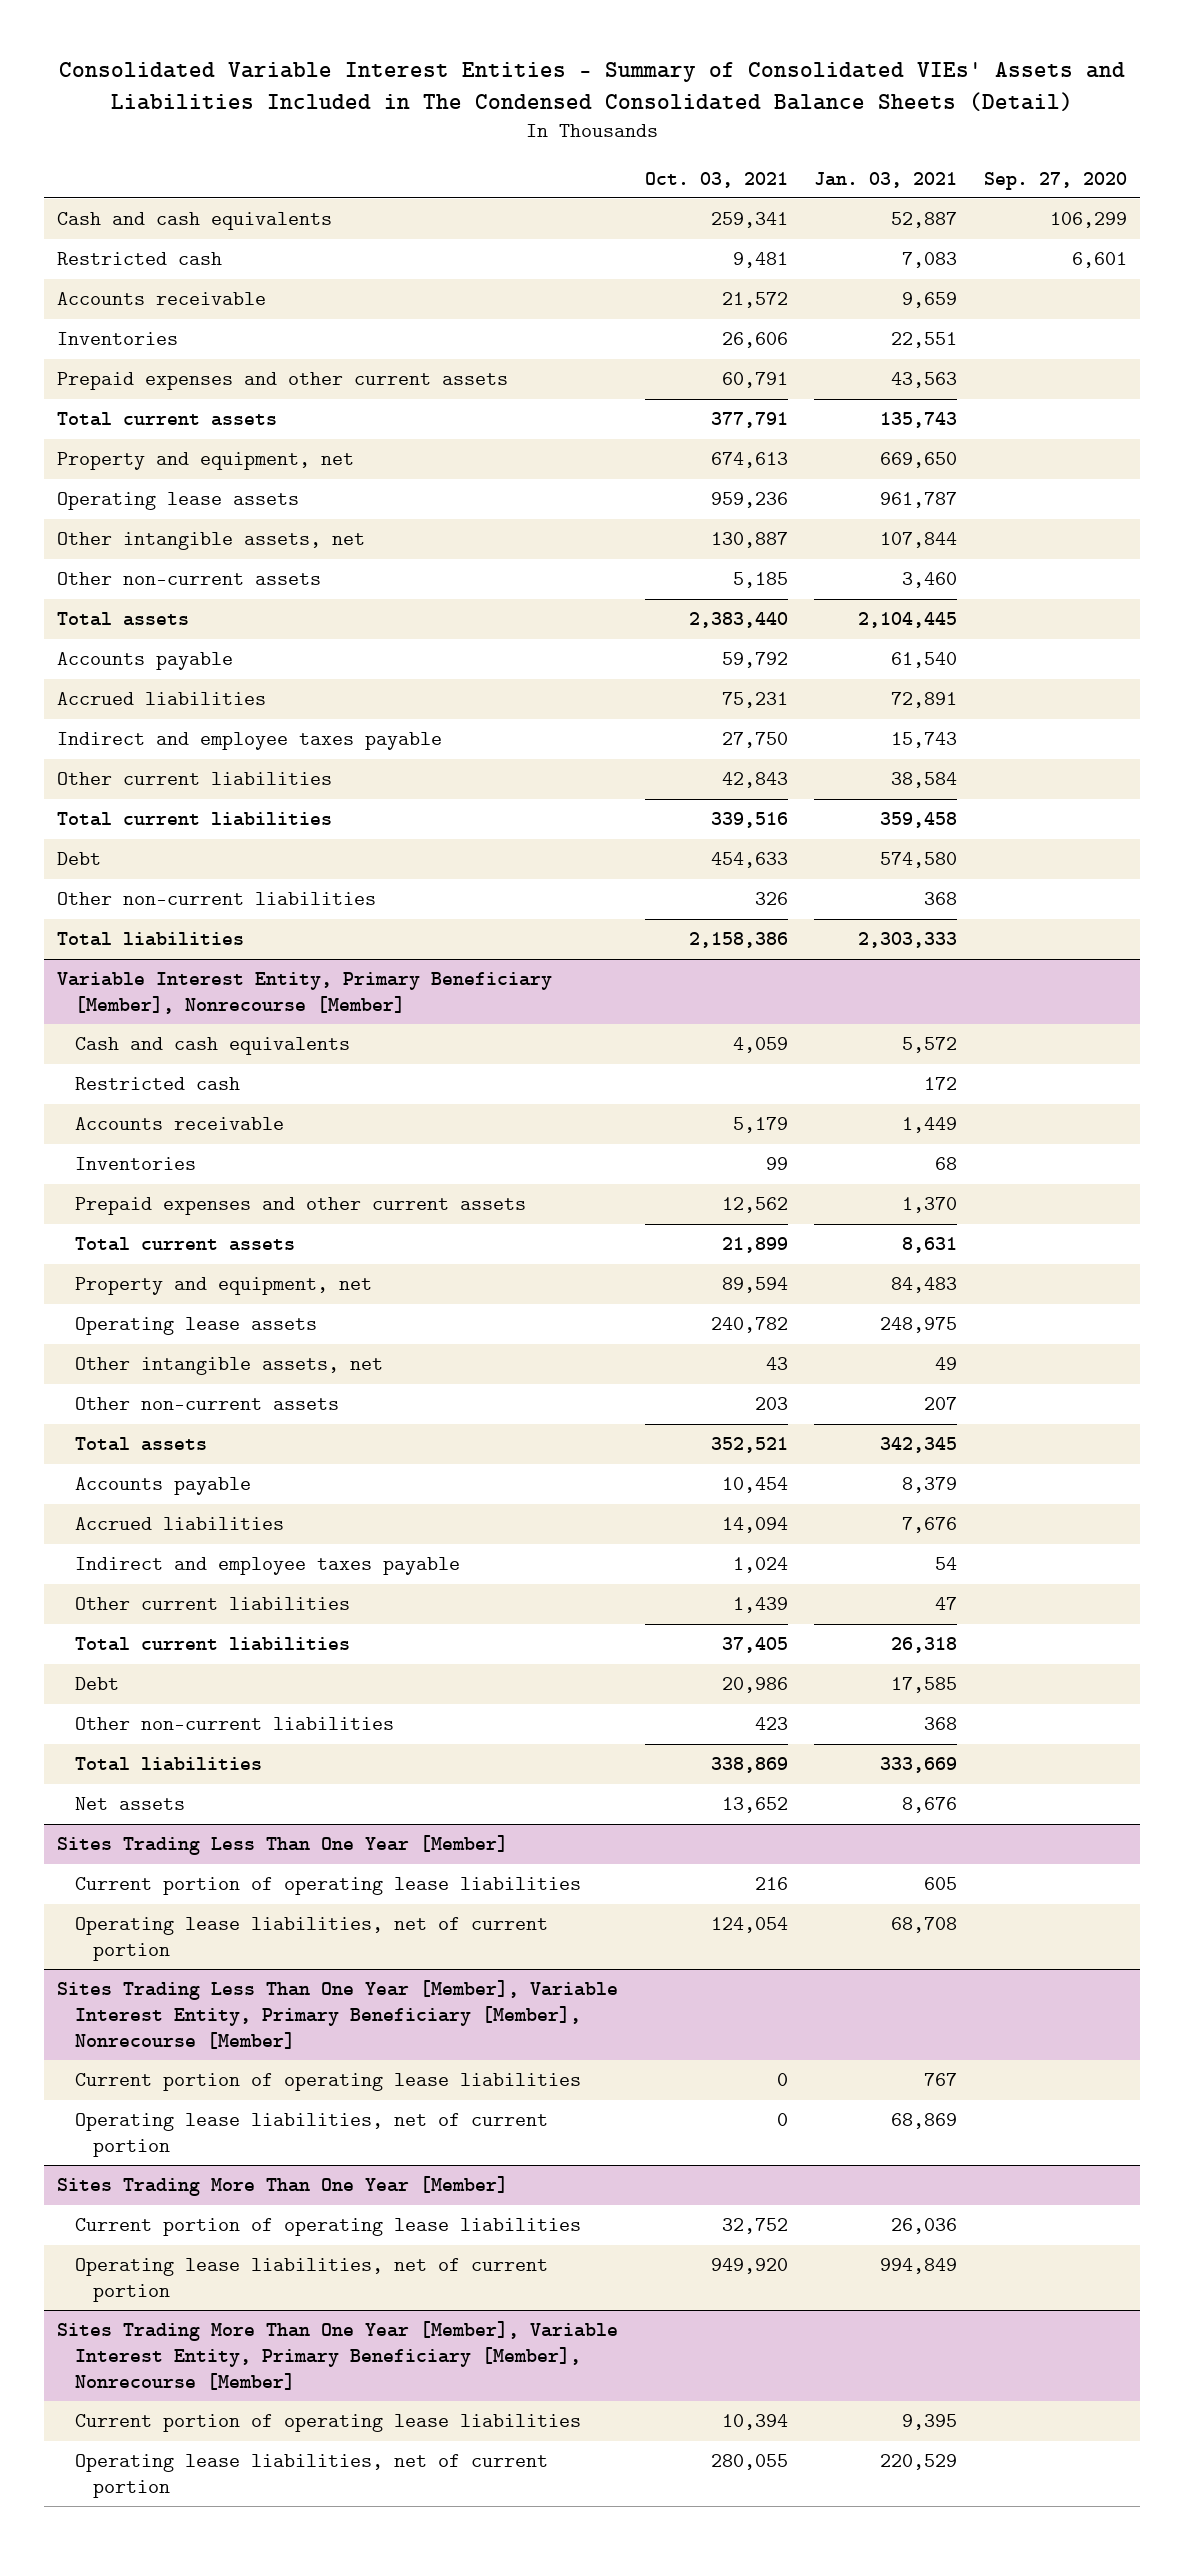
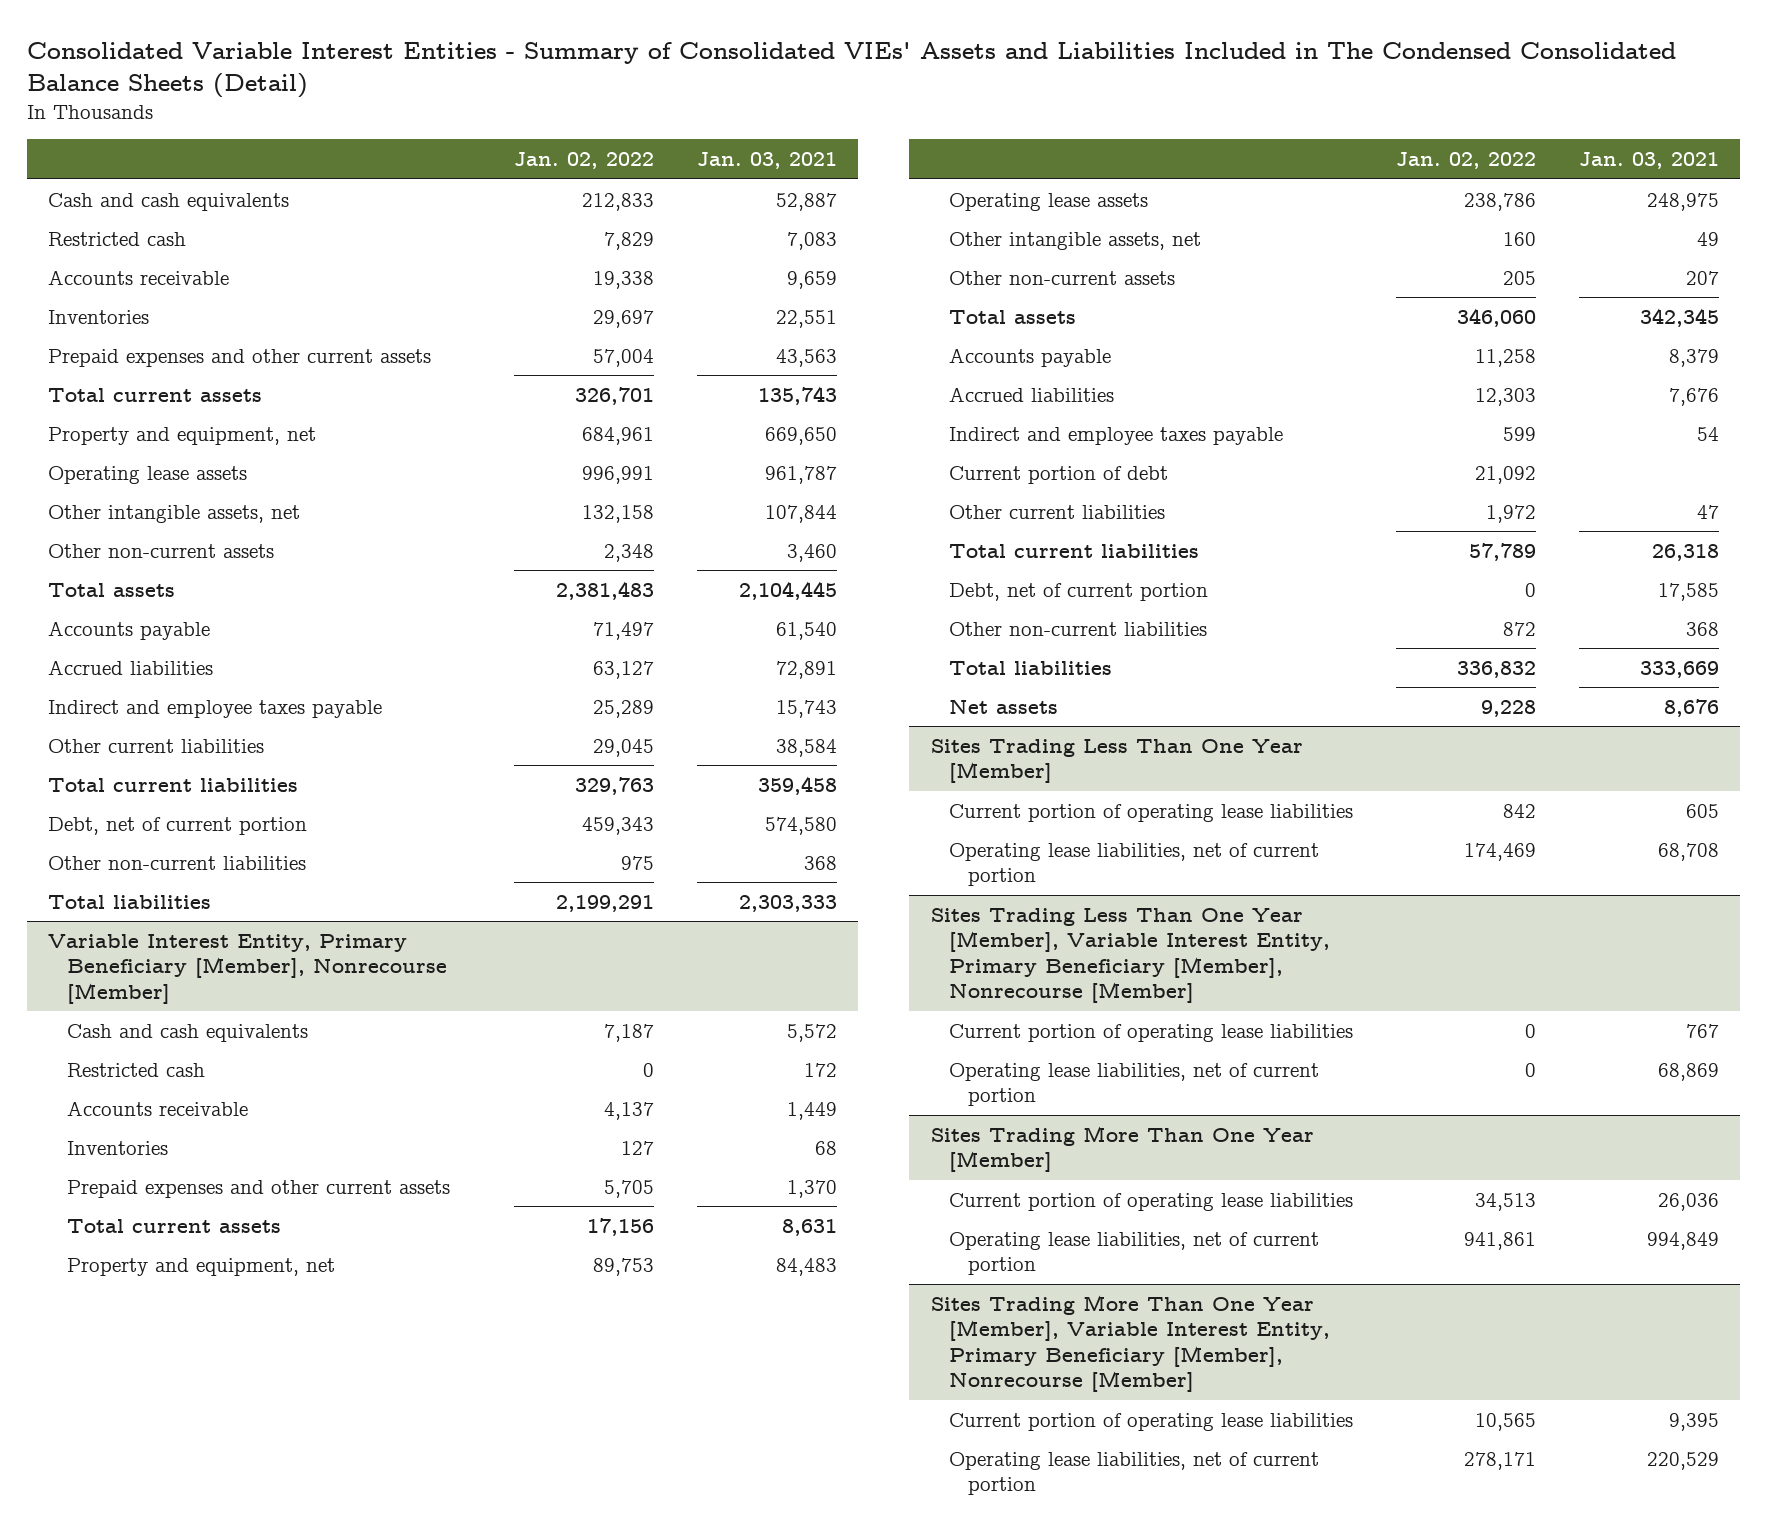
- | Oct. 03, 2021 | Jan. 03, 2021 | Sep. 27, 2020
+ | Jan. 02, 2022 | Jan. 03, 2021
- Debt | 454,633 | 574,580 |
+ Debt, net of current portion | 459,343 | 574,580
@ Variable Interest Entity, Primary Beneficiary [Member], Nonrecourse [Member]
+ Current portion of debt | 21,092 |
- Debt | 20,986 | 17,585 |
+ Debt, net of current portion | 0 | 17,585

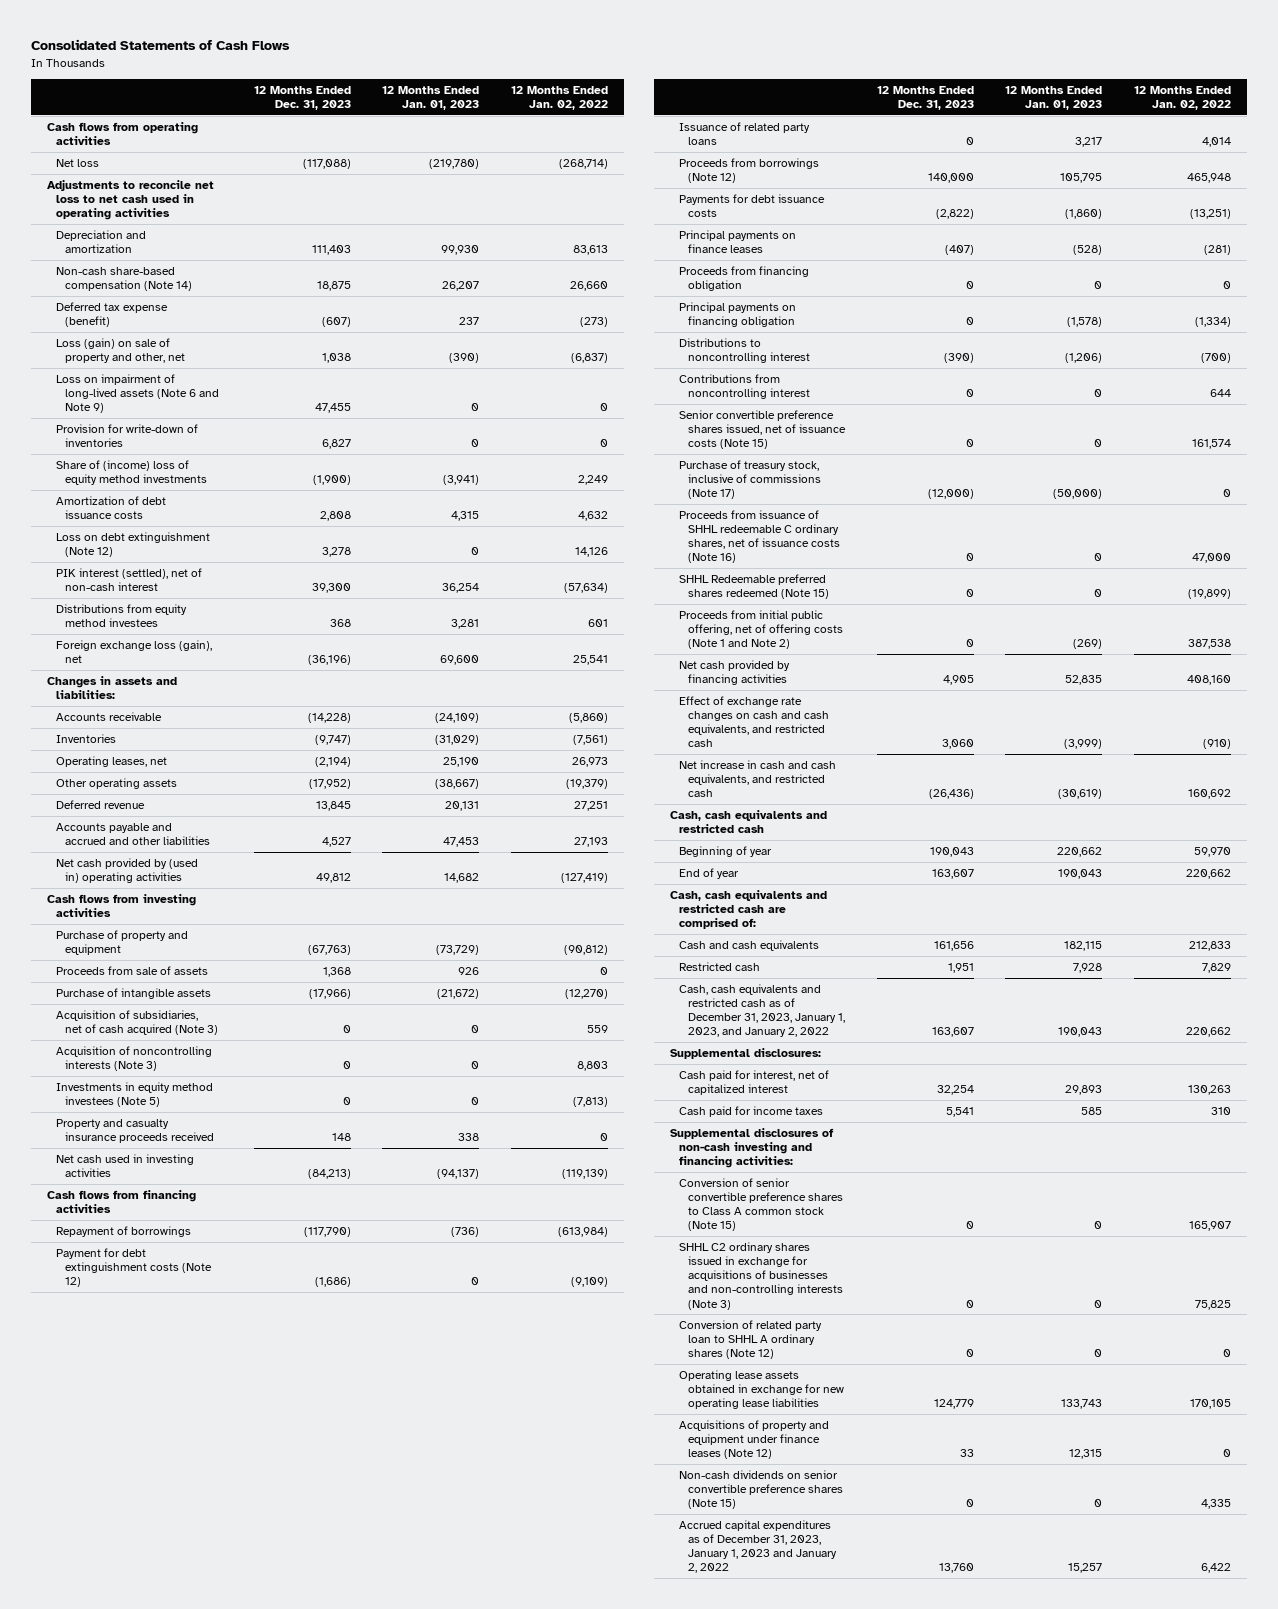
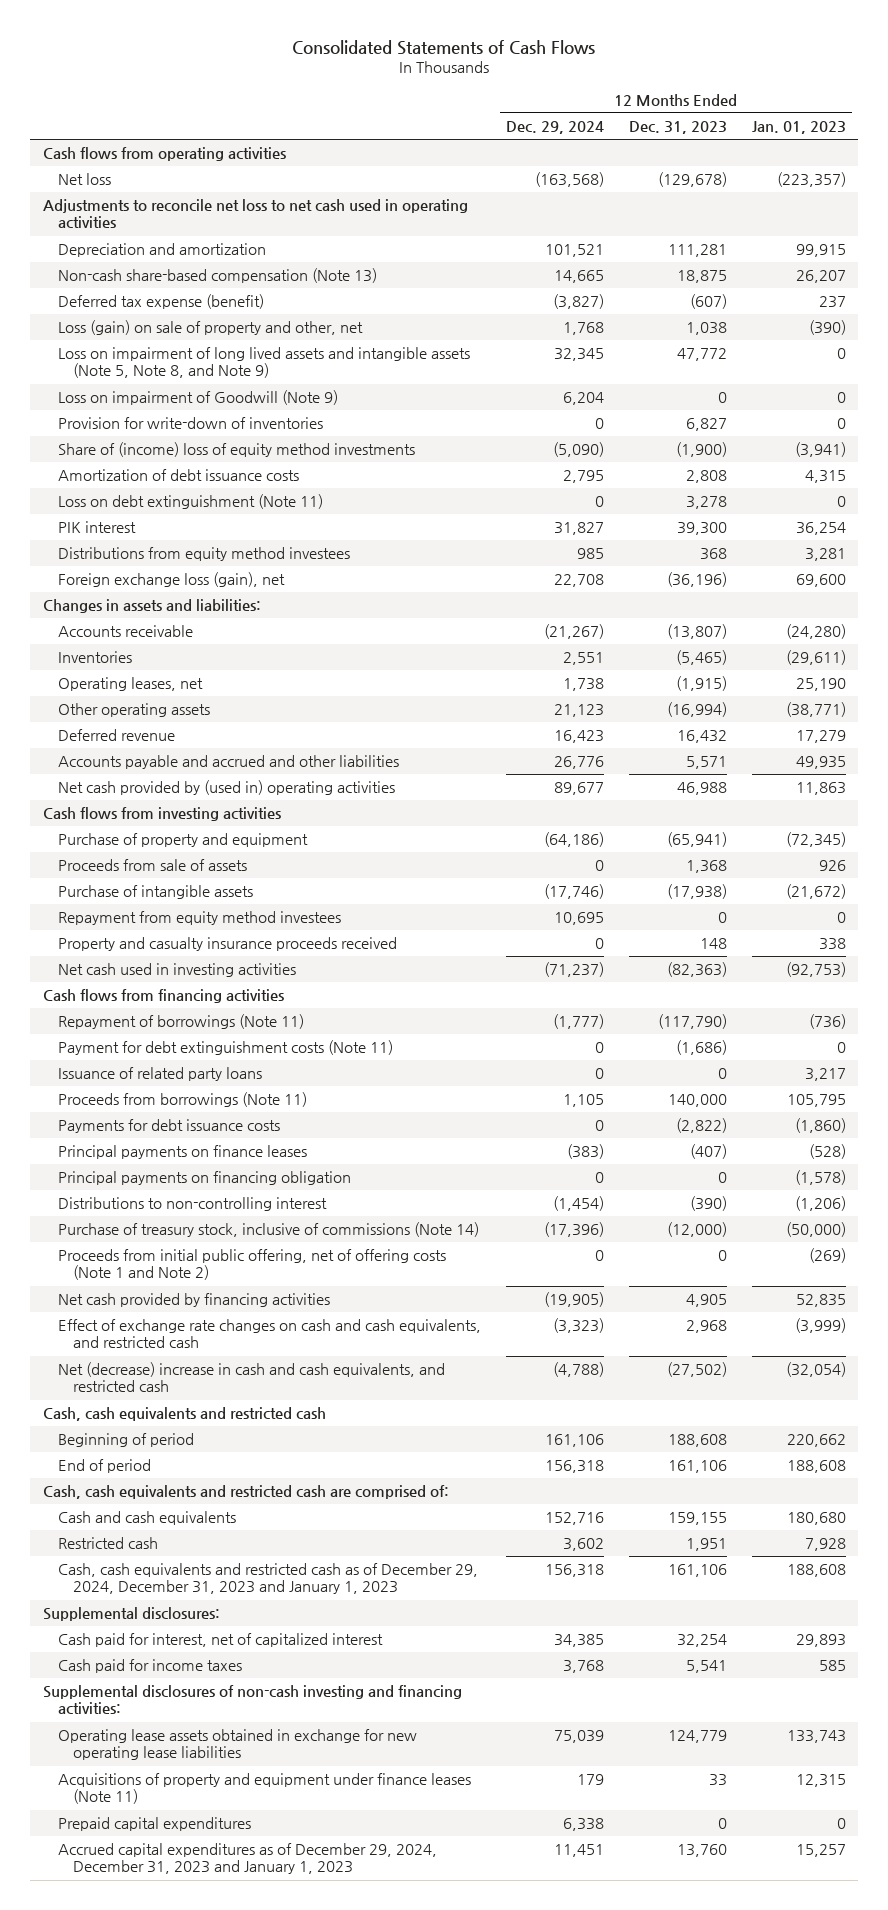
- | 12 Months Ended Dec. 31, 2023 | 12 Months Ended Jan. 01, 2023 | 12 Months Ended Jan. 02, 2022
+ | 12 Months Ended Dec. 29, 2024 | 12 Months Ended Dec. 31, 2023 | 12 Months Ended Jan. 01, 2023
- Net loss | (117,088) | (219,780) | (268,714)
+ Net loss | (163,568) | (129,678) | (223,357)
- Depreciation and amortization | 111,403 | 99,930 | 83,613
- Non-cash share-based compensation (Note 14) | 18,875 | 26,207 | 26,660
+ Depreciation and amortization | 101,521 | 111,281 | 99,915
+ Non-cash share-based compensation (Note 13) | 14,665 | 18,875 | 26,207
- Loss on impairment of long-lived assets (Note 6 and Note 9) | 47,455 | 0 | 0
+ Loss on impairment of long lived assets and intangible assets (Note 5, Note 8, and Note 9) | 32,345 | 47,772 | 0
+ Loss on impairment of Goodwill (Note 9) | 6,204 | 0 | 0
- Loss on debt extinguishment (Note 12) | 3,278 | 0 | 14,126
- PIK interest (settled), net of non-cash interest | 39,300 | 36,254 | (57,634)
+ Loss on debt extinguishment (Note 11) | 0 | 3,278 | 0
+ PIK interest | 31,827 | 39,300 | 36,254
- Accounts receivable | (14,228) | (24,109) | (5,860)
- Inventories | (9,747) | (31,029) | (7,561)
- Operating leases, net | (2,194) | 25,190 | 26,973
- Other operating assets | (17,952) | (38,667) | (19,379)
- Deferred revenue | 13,845 | 20,131 | 27,251
- Accounts payable and accrued and other liabilities | 4,527 | 47,453 | 27,193
- Net cash provided by (used in) operating activities | 49,812 | 14,682 | (127,419)
+ Accounts receivable | (21,267) | (13,807) | (24,280)
+ Inventories | 2,551 | (5,465) | (29,611)
+ Operating leases, net | 1,738 | (1,915) | 25,190
+ Other operating assets | 21,123 | (16,994) | (38,771)
+ Deferred revenue | 16,423 | 16,432 | 17,279
+ Accounts payable and accrued and other liabilities | 26,776 | 5,571 | 49,935
+ Net cash provided by (used in) operating activities | 89,677 | 46,988 | 11,863
- Purchase of property and equipment | (67,763) | (73,729) | (90,812)
+ Purchase of property and equipment | (64,186) | (65,941) | (72,345)
- Purchase of intangible assets | (17,966) | (21,672) | (12,270)
- Acquisition of subsidiaries, net of cash acquired (Note 3) | 0 | 0 | 559
- Acquisition of noncontrolling interests (Note 3) | 0 | 0 | 8,803
- Investments in equity method investees (Note 5) | 0 | 0 | (7,813)
+ Purchase of intangible assets | (17,746) | (17,938) | (21,672)
+ Repayment from equity method investees | 10,695 | 0 | 0
- Net cash used in investing activities | (84,213) | (94,137) | (119,139)
+ Net cash used in investing activities | (71,237) | (82,363) | (92,753)
- Repayment of borrowings | (117,790) | (736) | (613,984)
- Payment for debt extinguishment costs (Note 12) | (1,686) | 0 | (9,109)
+ Repayment of borrowings (Note 11) | (1,777) | (117,790) | (736)
+ Payment for debt extinguishment costs (Note 11) | 0 | (1,686) | 0
- Proceeds from borrowings (Note 12) | 140,000 | 105,795 | 465,948
+ Proceeds from borrowings (Note 11) | 1,105 | 140,000 | 105,795
- Proceeds from financing obligation | 0 | 0 | 0
- Distributions to noncontrolling interest | (390) | (1,206) | (700)
- Contributions from noncontrolling interest | 0 | 0 | 644
- Senior convertible preference shares issued, net of issuance costs (Note 15) | 0 | 0 | 161,574
- Purchase of treasury stock, inclusive of commissions (Note 17) | (12,000) | (50,000) | 0
- Proceeds from issuance of SHHL redeemable C ordinary shares, net of issuance costs (Note 16) | 0 | 0 | 47,000
- SHHL Redeemable preferred shares redeemed (Note 15) | 0 | 0 | (19,899)
+ Distributions to non-controlling interest | (1,454) | (390) | (1,206)
+ Purchase of treasury stock, inclusive of commissions (Note 14) | (17,396) | (12,000) | (50,000)
- Effect of exchange rate changes on cash and cash equivalents, and restricted cash | 3,060 | (3,999) | (910)
- Net increase in cash and cash equivalents, and restricted cash | (26,436) | (30,619) | 160,692
+ Effect of exchange rate changes on cash and cash equivalents, and restricted cash | (3,323) | 2,968 | (3,999)
+ Net (decrease) increase in cash and cash equivalents, and restricted cash | (4,788) | (27,502) | (32,054)
- Beginning of year | 190,043 | 220,662 | 59,970
- End of year | 163,607 | 190,043 | 220,662
+ Beginning of period | 161,106 | 188,608 | 220,662
+ End of period | 156,318 | 161,106 | 188,608
- Cash and cash equivalents | 161,656 | 182,115 | 212,833
+ Cash and cash equivalents | 152,716 | 159,155 | 180,680
- Cash, cash equivalents and restricted cash as of December 31, 2023, January 1, 2023, and January 2, 2022 | 163,607 | 190,043 | 220,662
+ Cash, cash equivalents and restricted cash as of December 29, 2024, December 31, 2023 and January 1, 2023 | 156,318 | 161,106 | 188,608
- Conversion of senior convertible preference shares to Class A common stock (Note 15) | 0 | 0 | 165,907
- SHHL C2 ordinary shares issued in exchange for acquisitions of businesses and non-controlling interests (Note 3) | 0 | 0 | 75,825
- Conversion of related party loan to SHHL A ordinary shares (Note 12) | 0 | 0 | 0
- Acquisitions of property and equipment under finance leases (Note 12) | 33 | 12,315 | 0
- Non-cash dividends on senior convertible preference shares (Note 15) | 0 | 0 | 4,335
- Accrued capital expenditures as of December 31, 2023, January 1, 2023 and January 2, 2022 | 13,760 | 15,257 | 6,422
+ Acquisitions of property and equipment under finance leases (Note 11) | 179 | 33 | 12,315
+ Prepaid capital expenditures | 6,338 | 0 | 0
+ Accrued capital expenditures as of December 29, 2024, December 31, 2023 and January 1, 2023 | 11,451 | 13,760 | 15,257

